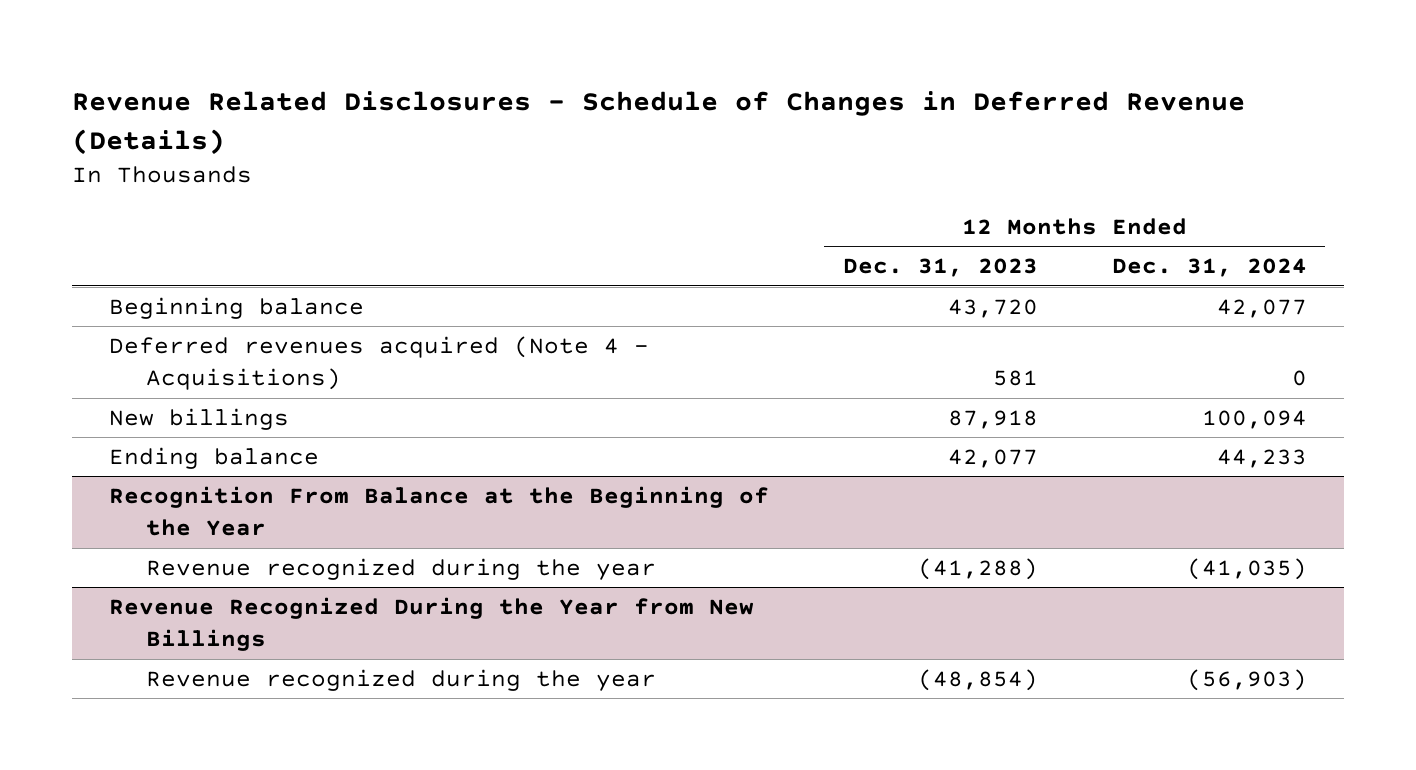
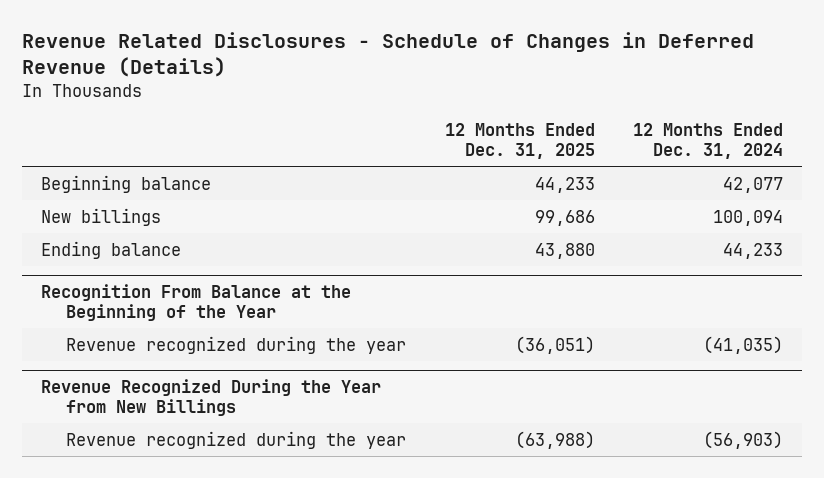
- | 12 Months Ended Dec. 31, 2023 | 12 Months Ended Dec. 31, 2024
+ | 12 Months Ended Dec. 31, 2025 | 12 Months Ended Dec. 31, 2024
- Deferred revenues acquired (Note 4 - Acquisitions) | 581 | 0

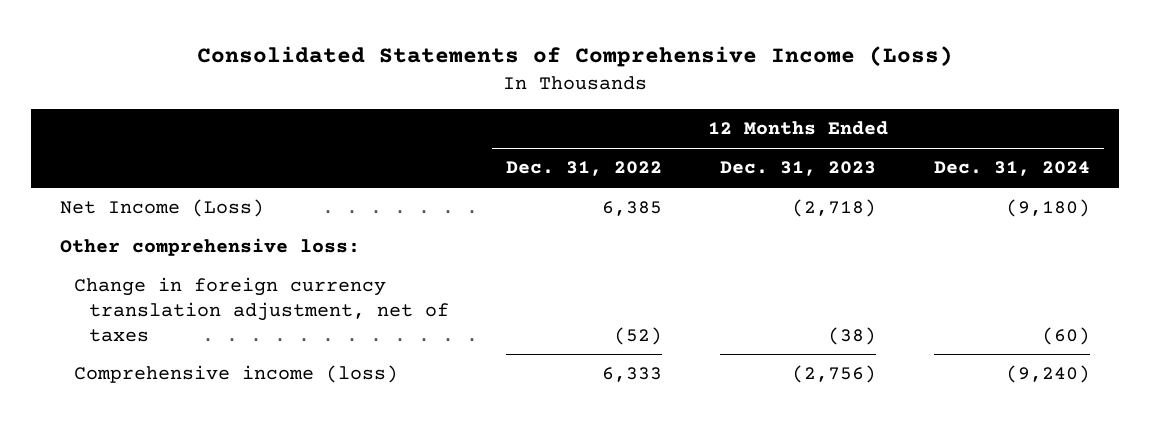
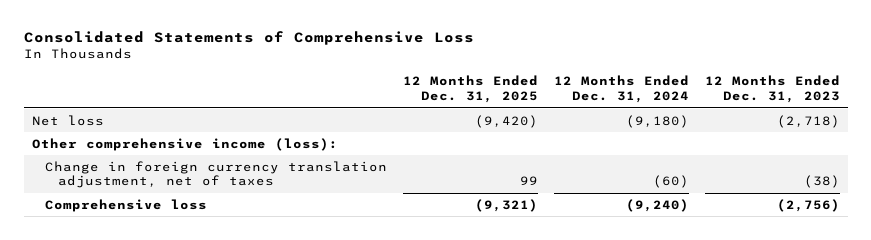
- Consolidated Statements of Comprehensive Income (Loss)
+ Consolidated Statements of Comprehensive Loss
- | 12 Months Ended Dec. 31, 2022 | 12 Months Ended Dec. 31, 2023 | 12 Months Ended Dec. 31, 2024
+ | 12 Months Ended Dec. 31, 2025 | 12 Months Ended Dec. 31, 2024 | 12 Months Ended Dec. 31, 2023
- Net Income (Loss) | 6,385 | (2,718) | (9,180)
- Other comprehensive loss:
+ Net loss | (9,420) | (9,180) | (2,718)
+ Other comprehensive income (loss):
- Comprehensive income (loss) | 6,333 | (2,756) | (9,240)
+ Comprehensive loss | (9,321) | (9,240) | (2,756)

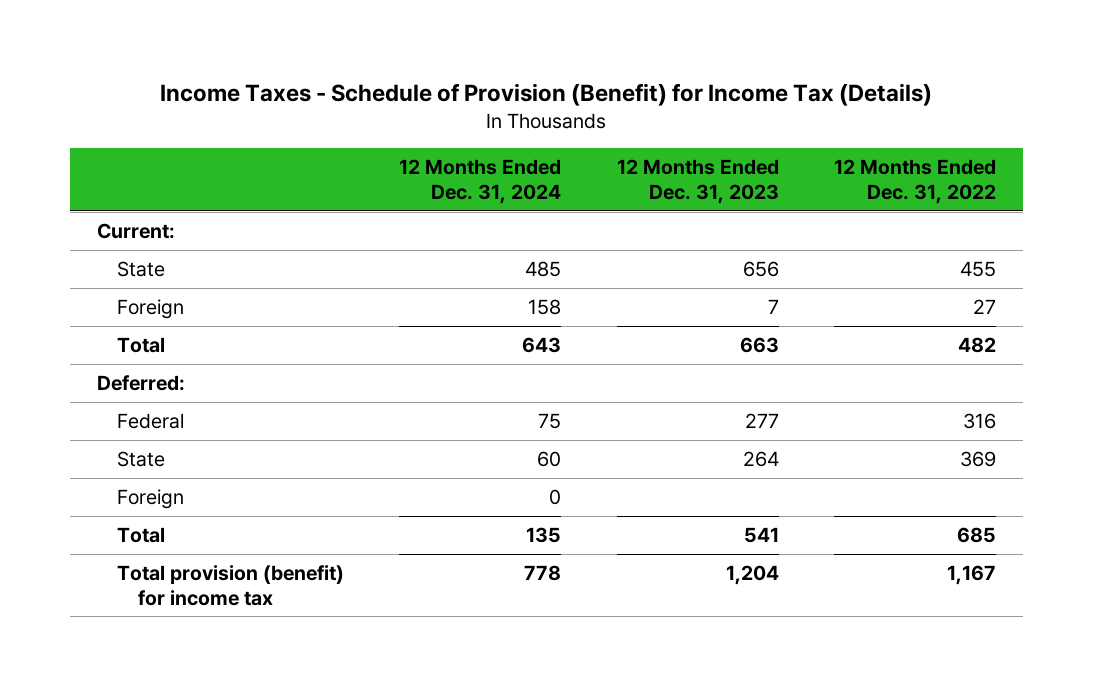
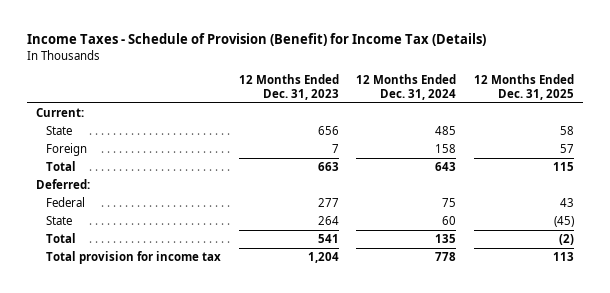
- | 12 Months Ended Dec. 31, 2024 | 12 Months Ended Dec. 31, 2023 | 12 Months Ended Dec. 31, 2022
+ | 12 Months Ended Dec. 31, 2023 | 12 Months Ended Dec. 31, 2024 | 12 Months Ended Dec. 31, 2025
- Foreign | 0 | |
- Total provision (benefit) for income tax | 778 | 1,204 | 1,167
+ Total provision for income tax | 1,204 | 778 | 113

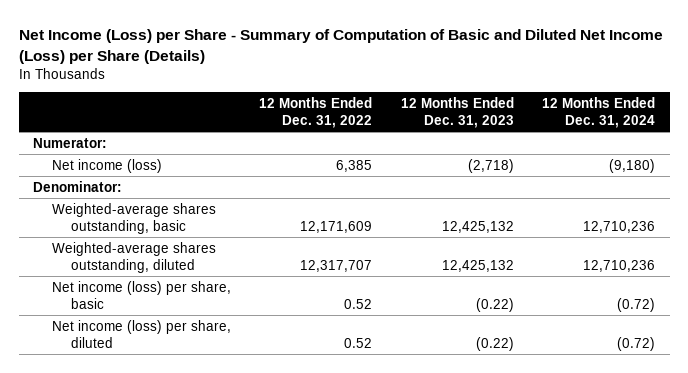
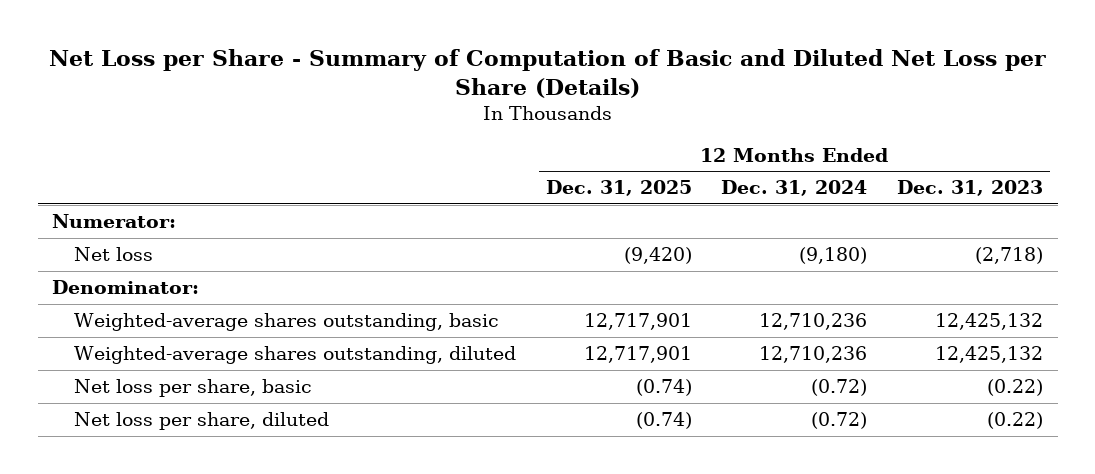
- Net Income (Loss) per Share - Summary of Computation of Basic and Diluted Net Income (Loss) per Share (Details)
+ Net Loss per Share - Summary of Computation of Basic and Diluted Net Loss per Share (Details)
- | 12 Months Ended Dec. 31, 2022 | 12 Months Ended Dec. 31, 2023 | 12 Months Ended Dec. 31, 2024
+ | 12 Months Ended Dec. 31, 2025 | 12 Months Ended Dec. 31, 2024 | 12 Months Ended Dec. 31, 2023
- Net income (loss) | 6,385 | (2,718) | (9,180)
+ Net loss | (9,420) | (9,180) | (2,718)
- Net income (loss) per share, basic | 0.52 | (0.22) | (0.72)
- Net income (loss) per share, diluted | 0.52 | (0.22) | (0.72)
+ Net loss per share, basic | (0.74) | (0.72) | (0.22)
+ Net loss per share, diluted | (0.74) | (0.72) | (0.22)

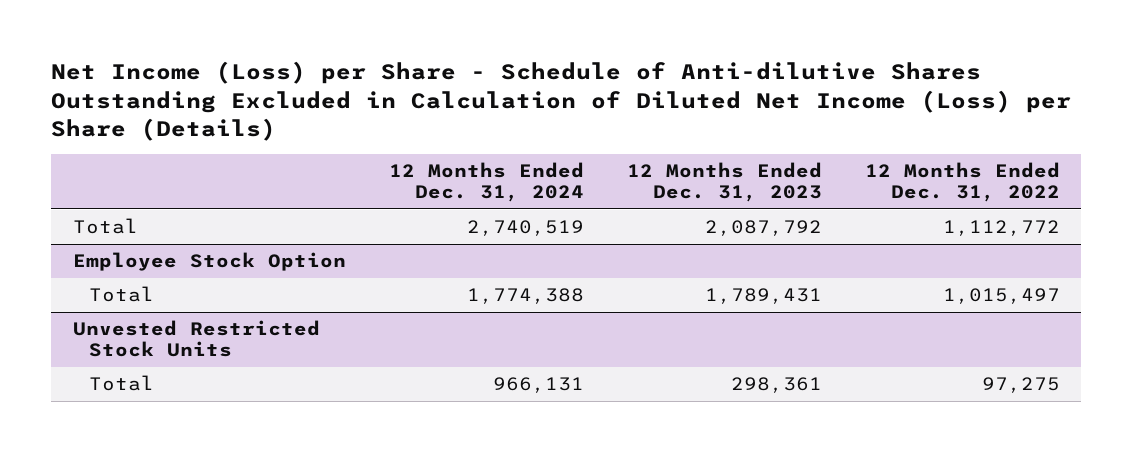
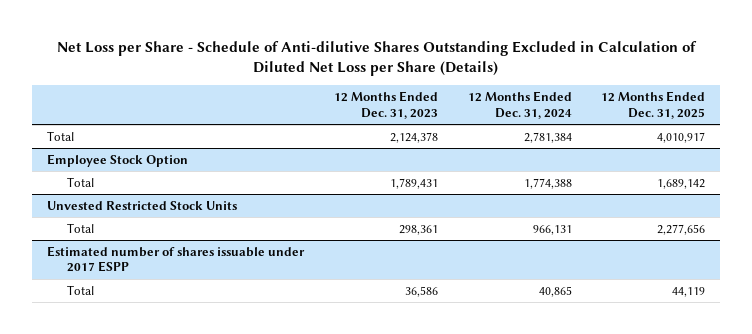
- Net Income (Loss) per Share - Schedule of Anti-dilutive Shares Outstanding Excluded in Calculation of Diluted Net Income (Loss) per Share (Details)
+ Net Loss per Share - Schedule of Anti-dilutive Shares Outstanding Excluded in Calculation of Diluted Net Loss per Share (Details)
- | 12 Months Ended Dec. 31, 2024 | 12 Months Ended Dec. 31, 2023 | 12 Months Ended Dec. 31, 2022
+ | 12 Months Ended Dec. 31, 2023 | 12 Months Ended Dec. 31, 2024 | 12 Months Ended Dec. 31, 2025
- Total | 2,740,519 | 2,087,792 | 1,112,772
+ Total | 2,124,378 | 2,781,384 | 4,010,917
+ Estimated number of shares issuable under 2017 ESPP
+ Total | 36,586 | 40,865 | 44,119

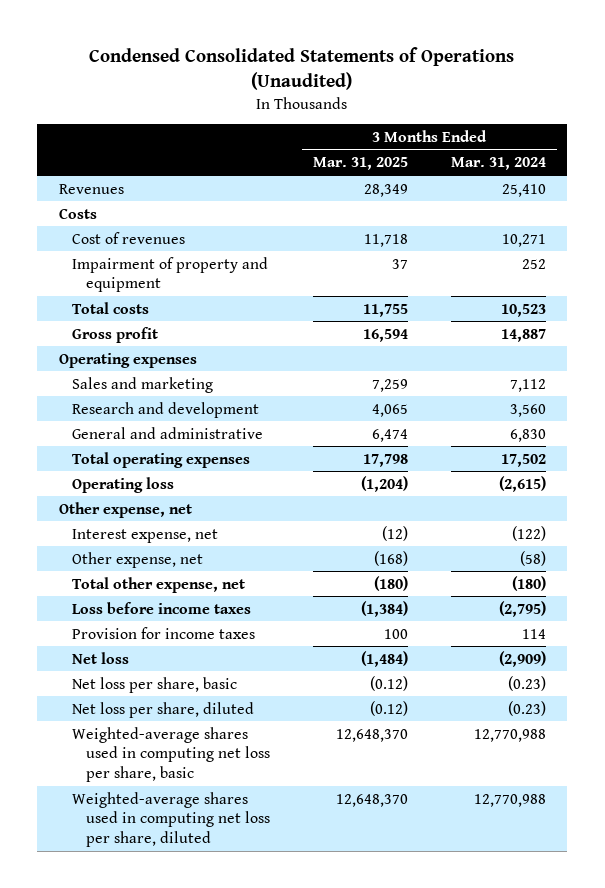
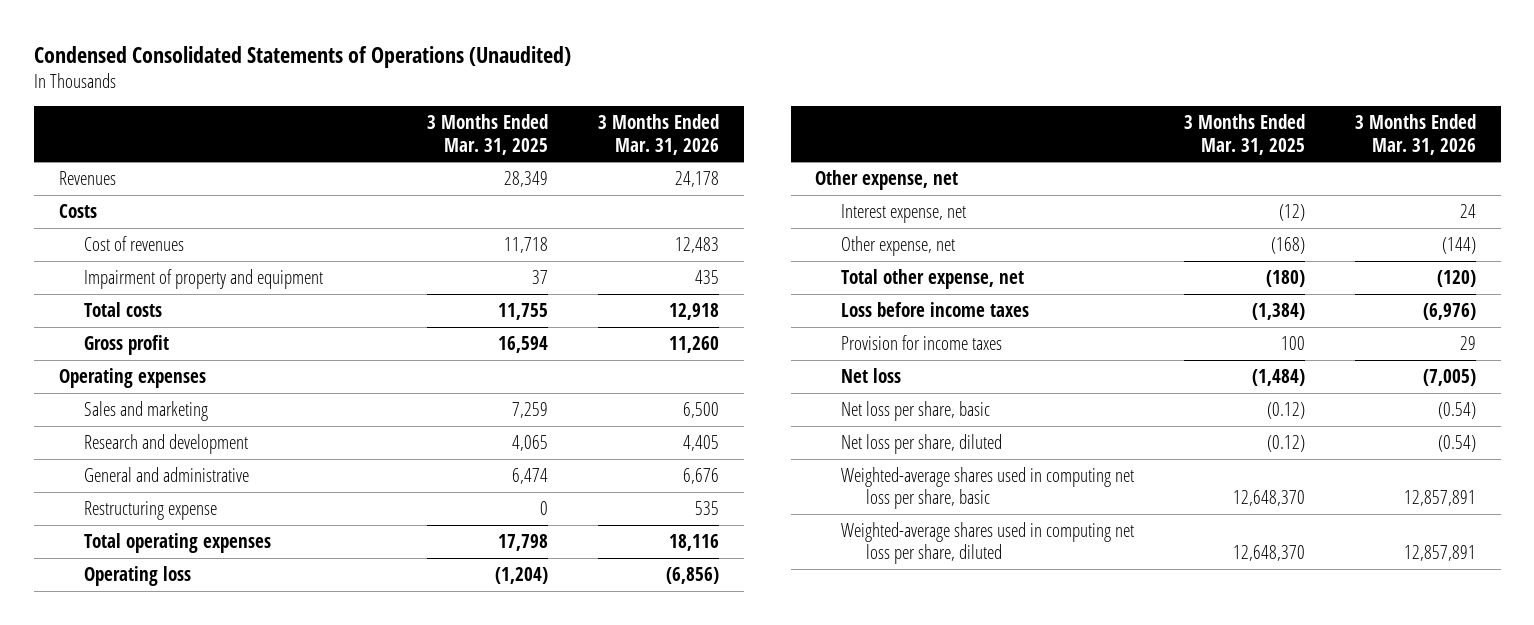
- | 3 Months Ended Mar. 31, 2025 | 3 Months Ended Mar. 31, 2024
+ | 3 Months Ended Mar. 31, 2025 | 3 Months Ended Mar. 31, 2026
+ Restructuring expense | 0 | 535

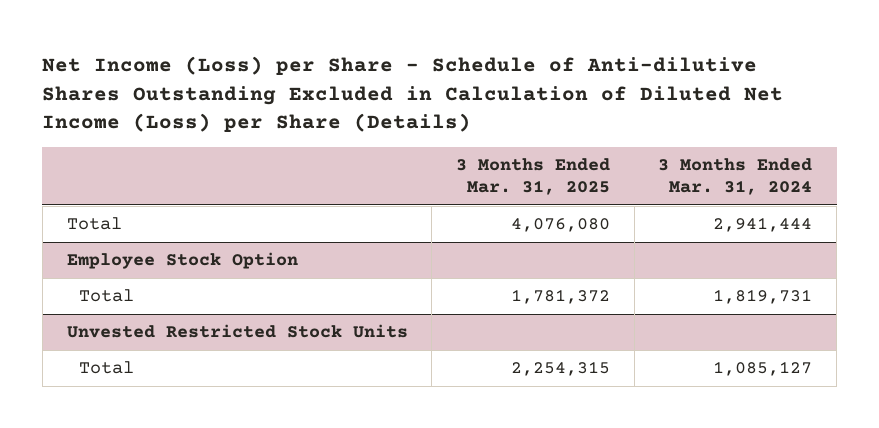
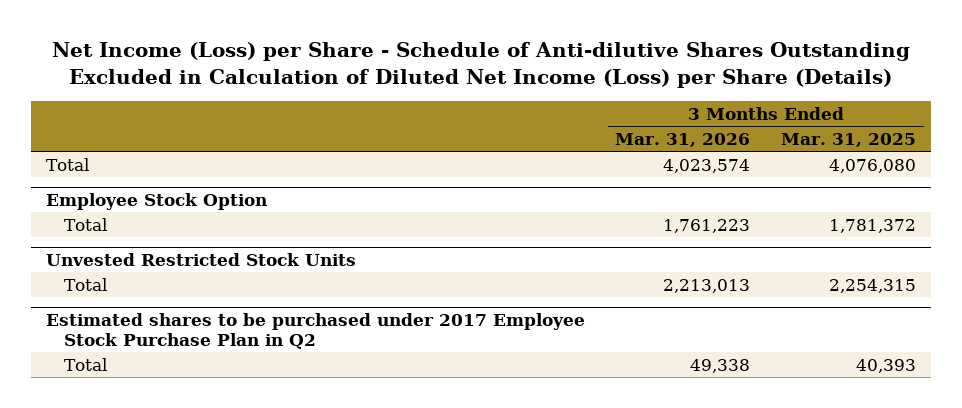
- | 3 Months Ended Mar. 31, 2025 | 3 Months Ended Mar. 31, 2024
+ | 3 Months Ended Mar. 31, 2026 | 3 Months Ended Mar. 31, 2025
+ Estimated shares to be purchased under 2017 Employee Stock Purchase Plan in Q2
+ Total | 49,338 | 40,393

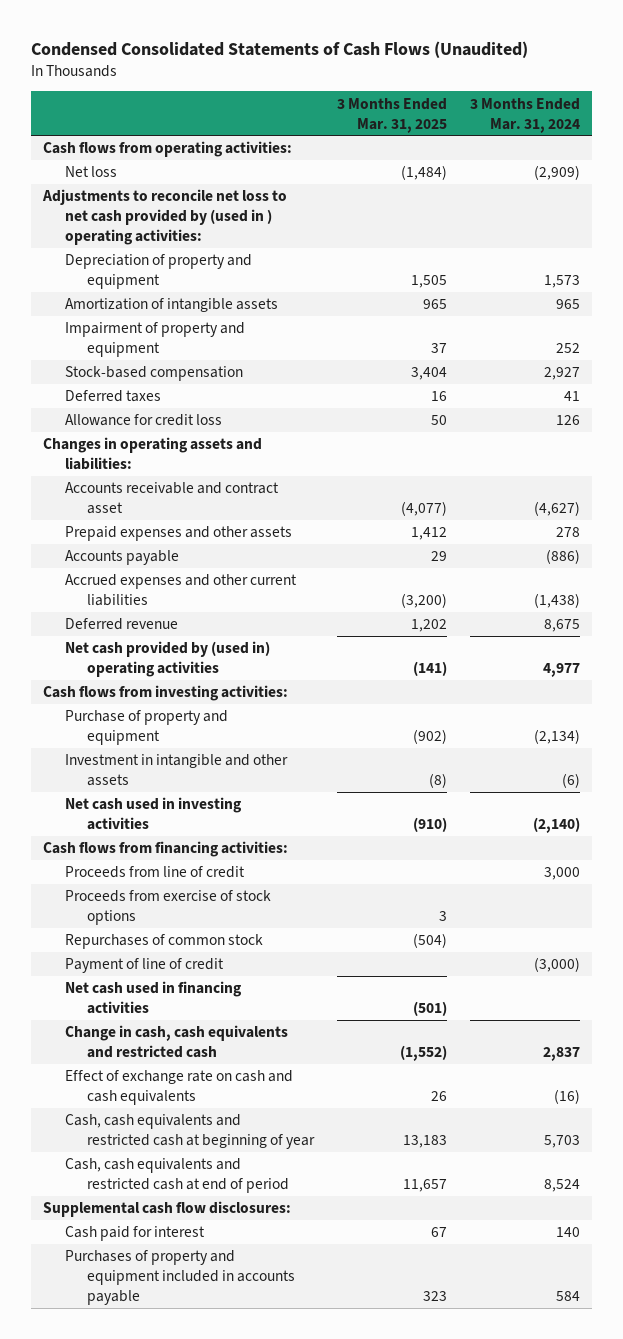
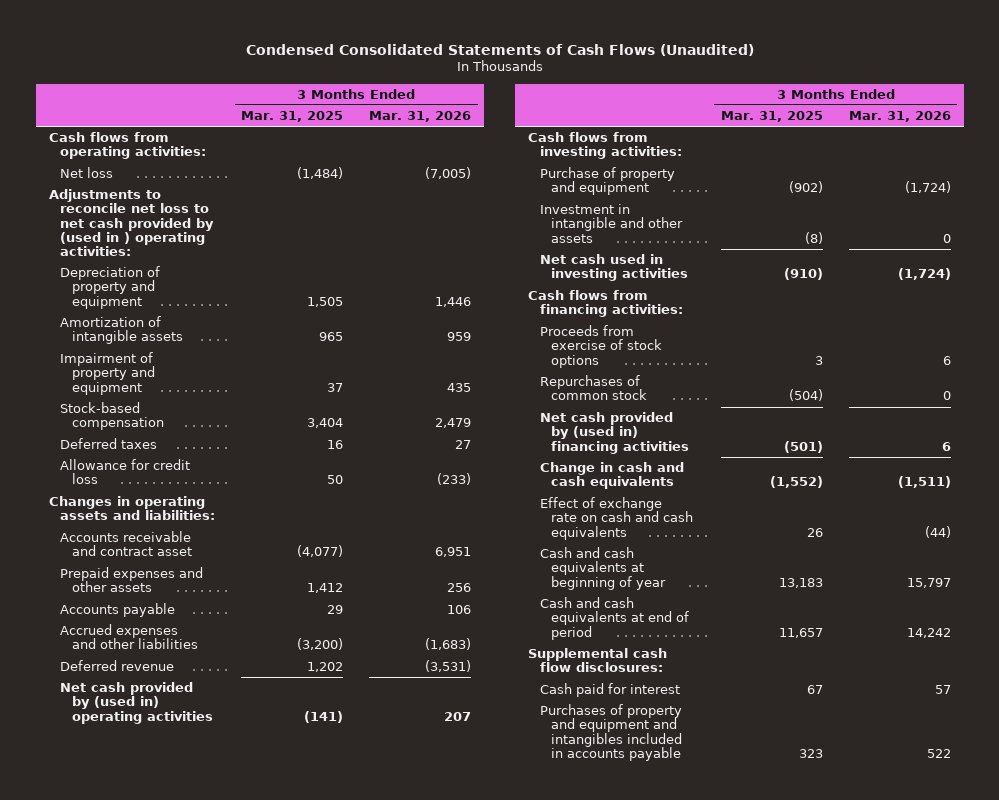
- | 3 Months Ended Mar. 31, 2025 | 3 Months Ended Mar. 31, 2024
+ | 3 Months Ended Mar. 31, 2025 | 3 Months Ended Mar. 31, 2026
- Accrued expenses and other current liabilities | (3,200) | (1,438)
+ Accrued expenses and other liabilities | (3,200) | (1,683)
- Proceeds from line of credit | | 3,000
- Payment of line of credit | | (3,000)
- Net cash used in financing activities | (501) |
- Change in cash, cash equivalents and restricted cash | (1,552) | 2,837
+ Net cash provided by (used in) financing activities | (501) | 6
+ Change in cash and cash equivalents | (1,552) | (1,511)
- Cash, cash equivalents and restricted cash at beginning of year | 13,183 | 5,703
- Cash, cash equivalents and restricted cash at end of period | 11,657 | 8,524
+ Cash and cash equivalents at beginning of year | 13,183 | 15,797
+ Cash and cash equivalents at end of period | 11,657 | 14,242
- Purchases of property and equipment included in accounts payable | 323 | 584
+ Purchases of property and equipment and intangibles included in accounts payable | 323 | 522

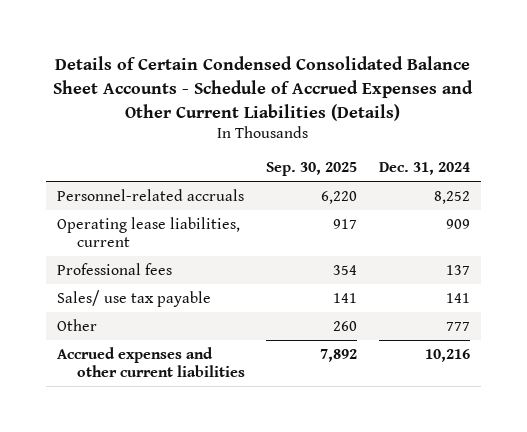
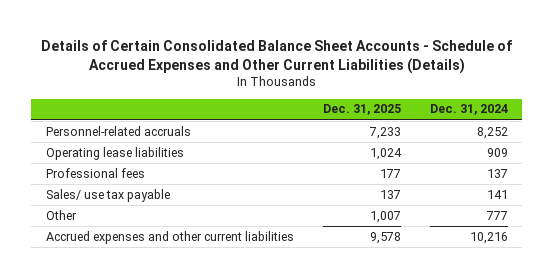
- Details of Certain Condensed Consolidated Balance Sheet Accounts - Schedule of Accrued Expenses and Other Current Liabilities (Details)
+ Details of Certain Consolidated Balance Sheet Accounts - Schedule of Accrued Expenses and Other Current Liabilities (Details)
- | Sep. 30, 2025 | Dec. 31, 2024
+ | Dec. 31, 2025 | Dec. 31, 2024
- Operating lease liabilities, current | 917 | 909
+ Operating lease liabilities | 1,024 | 909

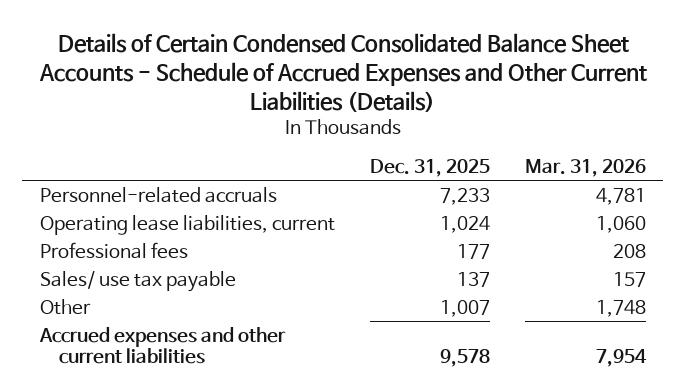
- Details of Certain Consolidated Balance Sheet Accounts - Schedule of Accrued Expenses and Other Current Liabilities (Details)
+ Details of Certain Condensed Consolidated Balance Sheet Accounts - Schedule of Accrued Expenses and Other Current Liabilities (Details)
- | Dec. 31, 2025 | Dec. 31, 2024
+ | Dec. 31, 2025 | Mar. 31, 2026
- Operating lease liabilities | 1,024 | 909
+ Operating lease liabilities, current | 1,024 | 1,060

